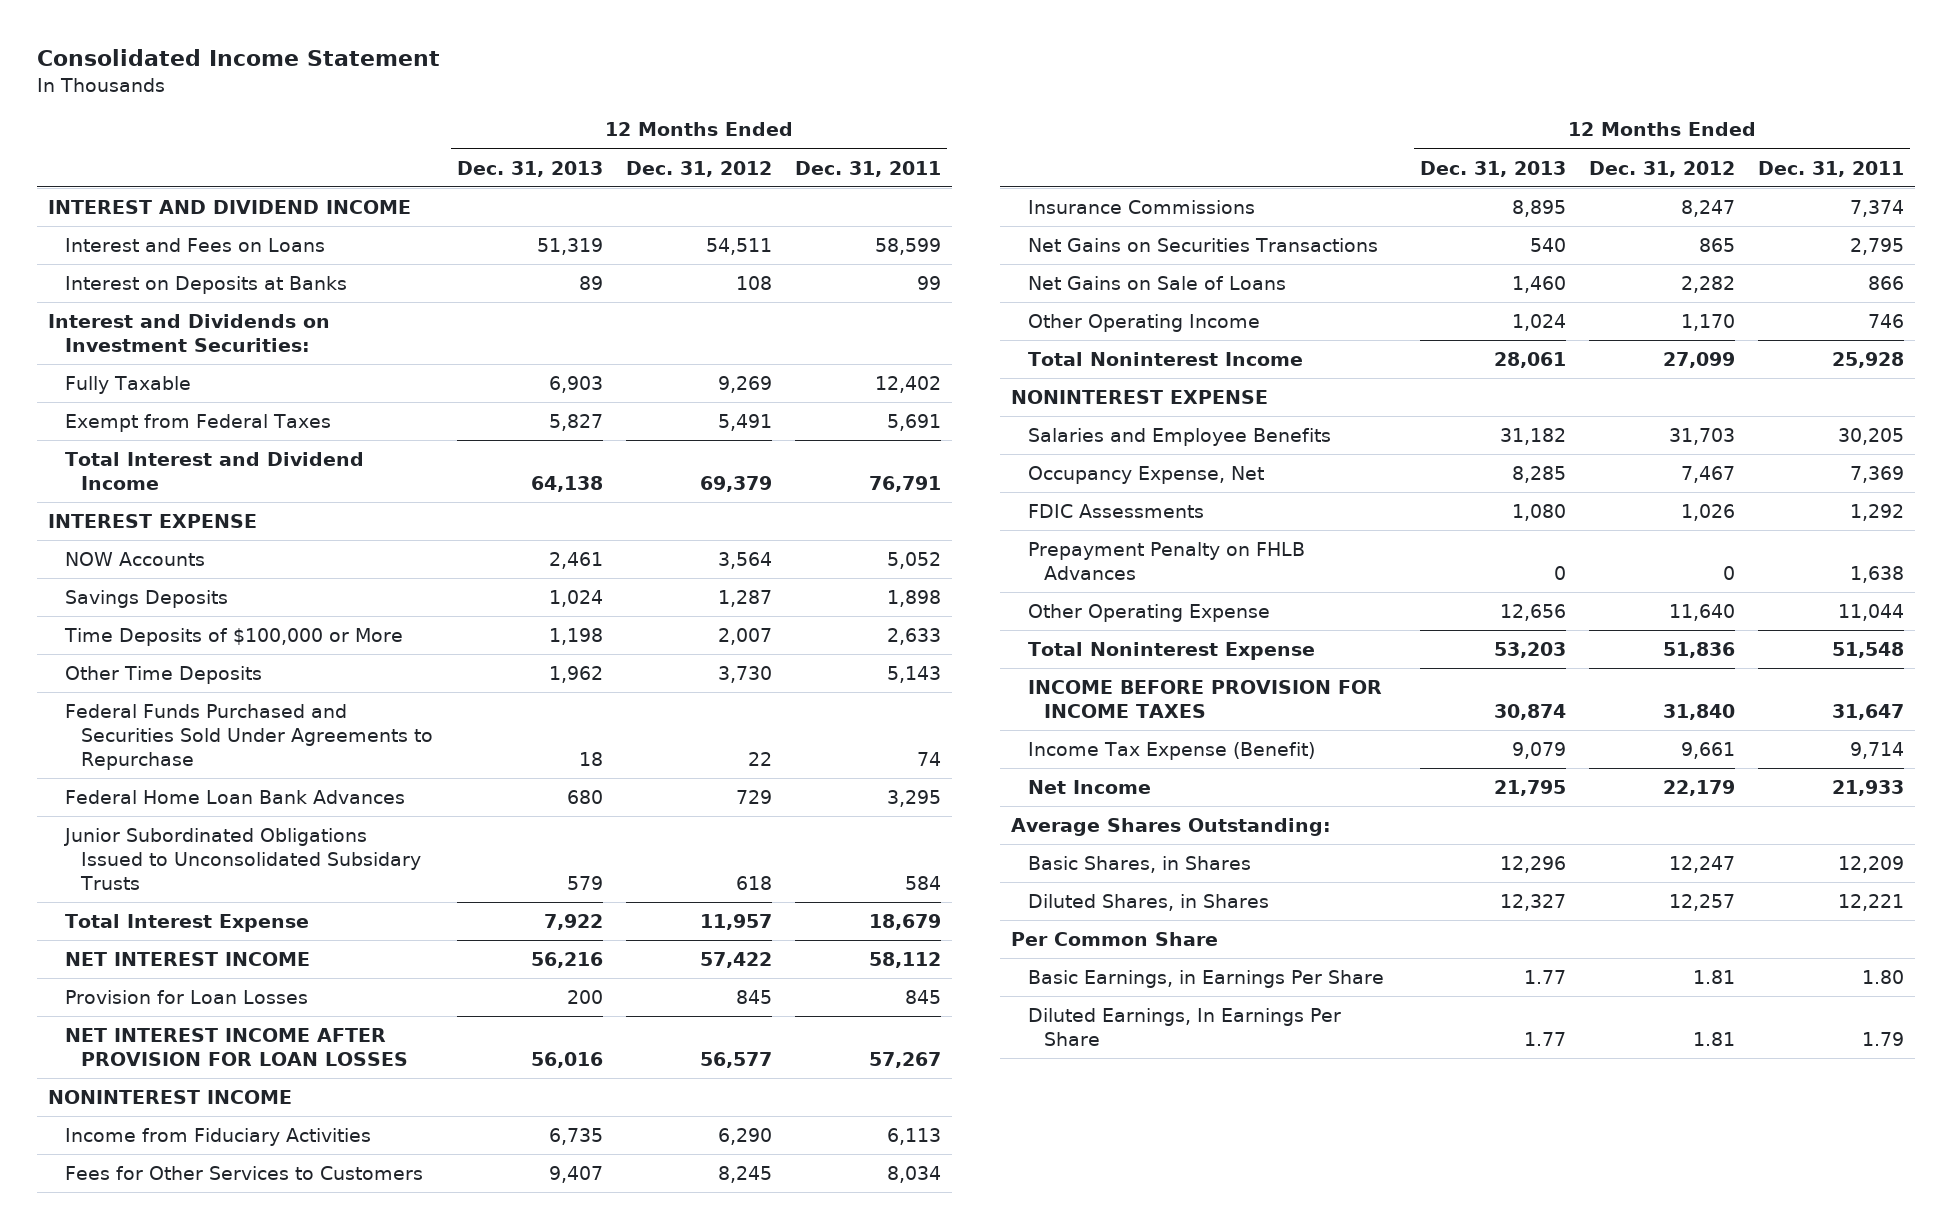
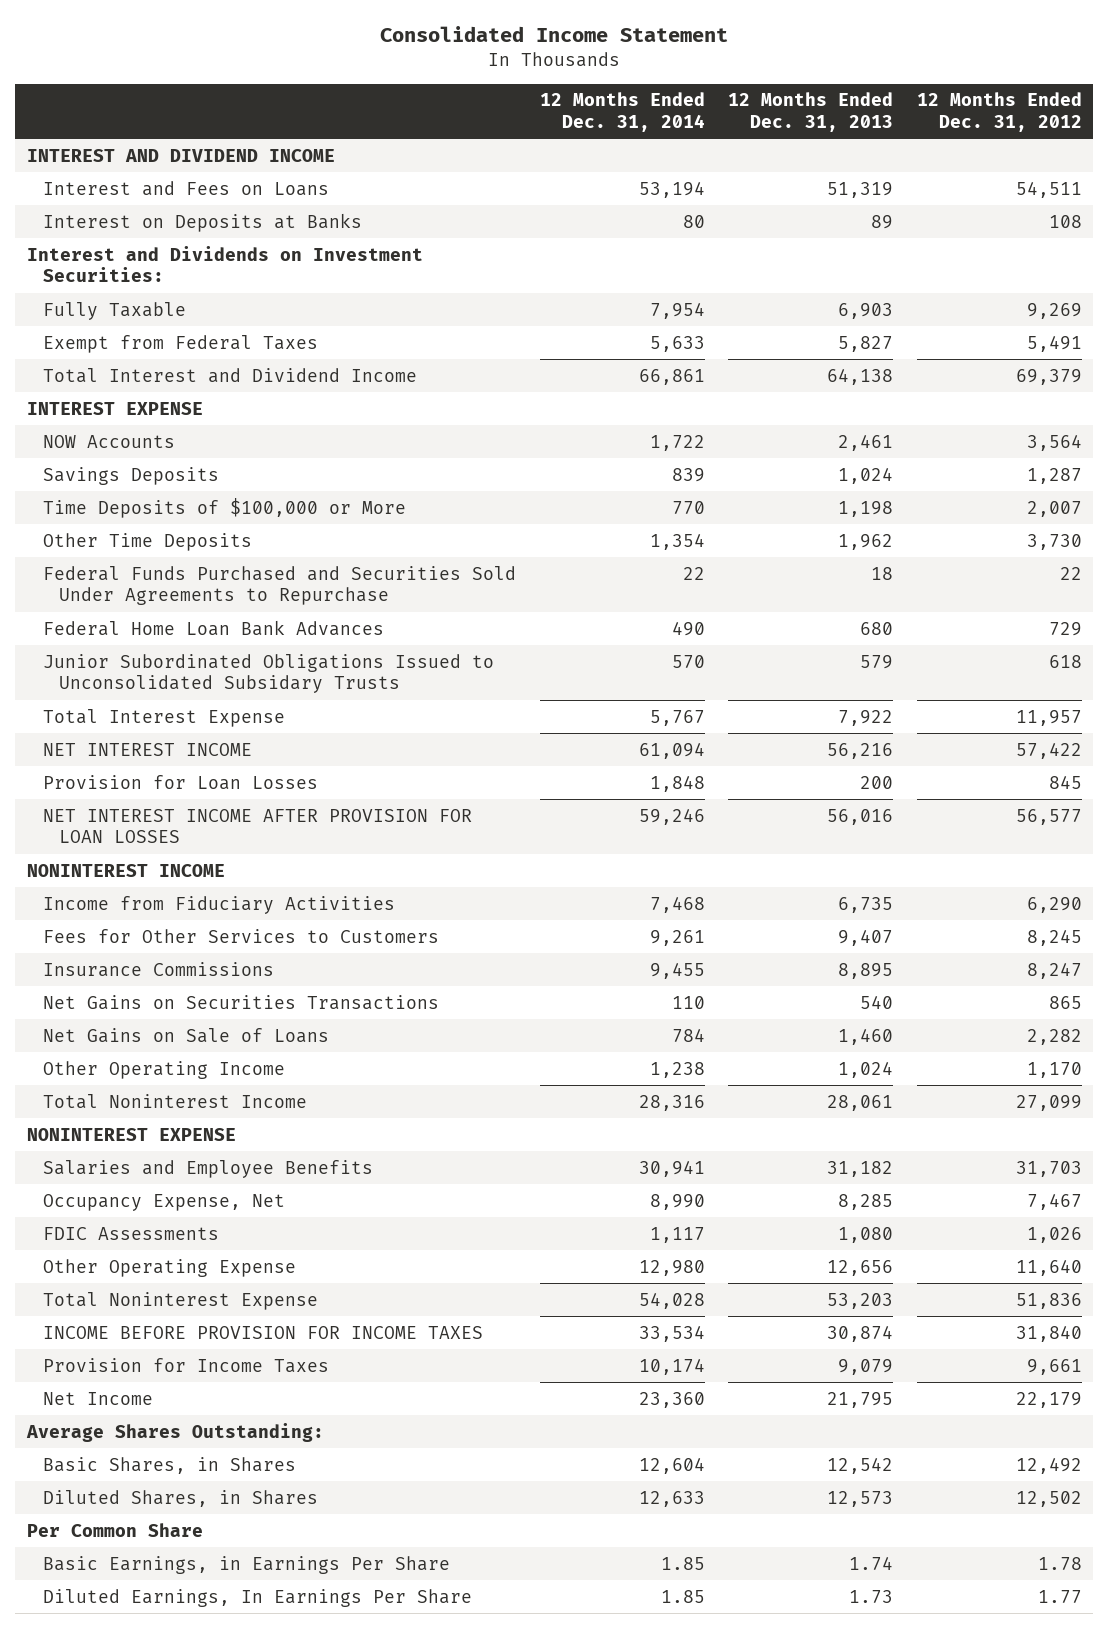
- | 12 Months Ended Dec. 31, 2013 | 12 Months Ended Dec. 31, 2012 | 12 Months Ended Dec. 31, 2011
+ | 12 Months Ended Dec. 31, 2014 | 12 Months Ended Dec. 31, 2013 | 12 Months Ended Dec. 31, 2012
- Prepayment Penalty on FHLB Advances | 0 | 0 | 1,638
- Income Tax Expense (Benefit) | 9,079 | 9,661 | 9,714
+ Provision for Income Taxes | 10,174 | 9,079 | 9,661
- Basic Shares, in Shares | 12,296 | 12,247 | 12,209
- Diluted Shares, in Shares | 12,327 | 12,257 | 12,221
+ Basic Shares, in Shares | 12,604 | 12,542 | 12,492
+ Diluted Shares, in Shares | 12,633 | 12,573 | 12,502
- Basic Earnings, in Earnings Per Share | 1.77 | 1.81 | 1.80
- Diluted Earnings, In Earnings Per Share | 1.77 | 1.81 | 1.79
+ Basic Earnings, in Earnings Per Share | 1.85 | 1.74 | 1.78
+ Diluted Earnings, In Earnings Per Share | 1.85 | 1.73 | 1.77

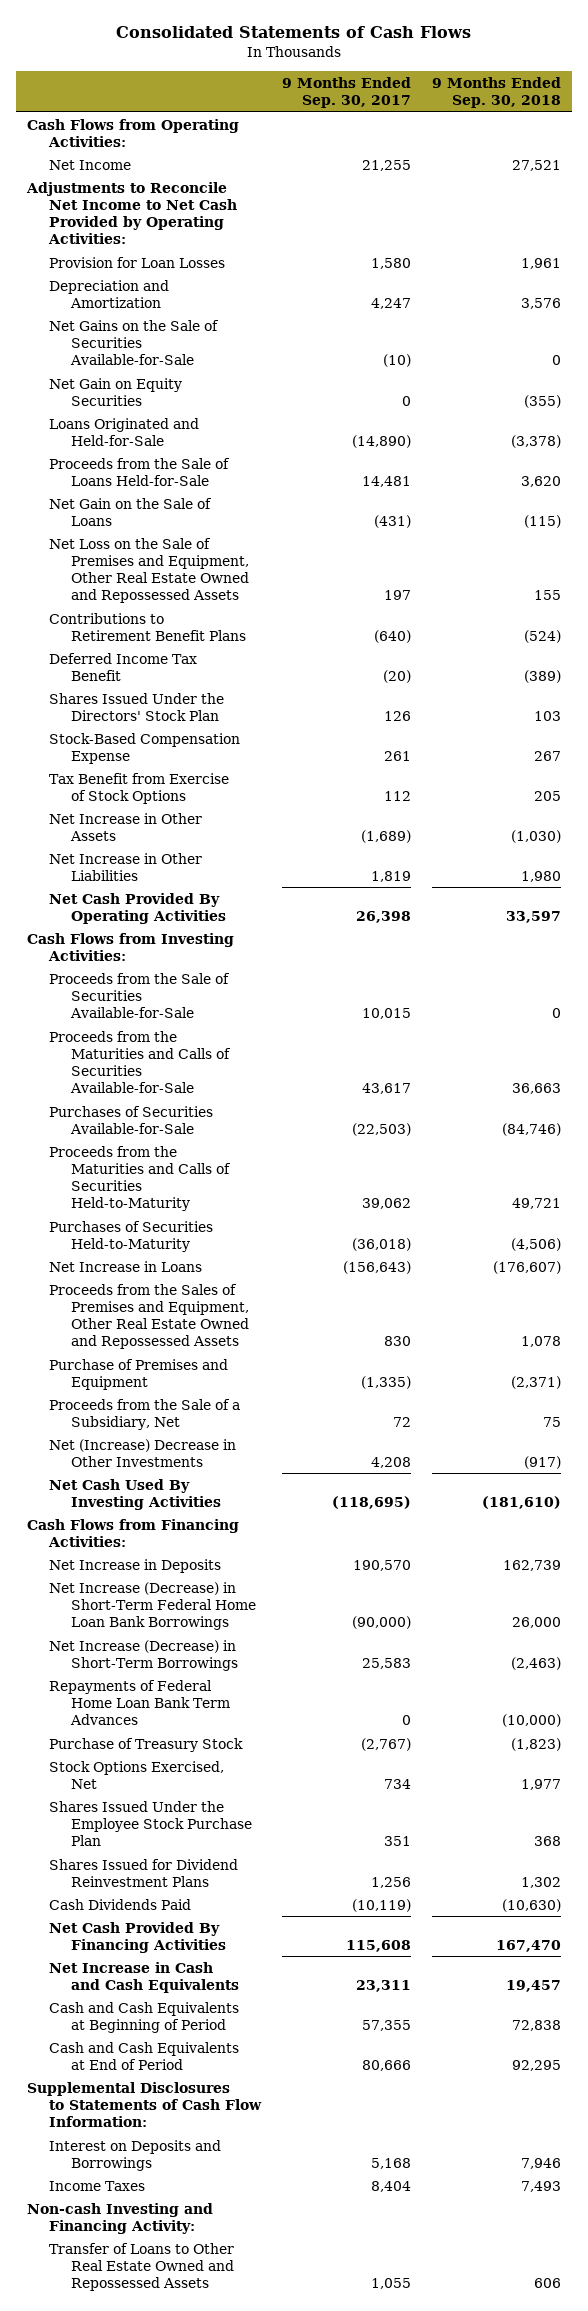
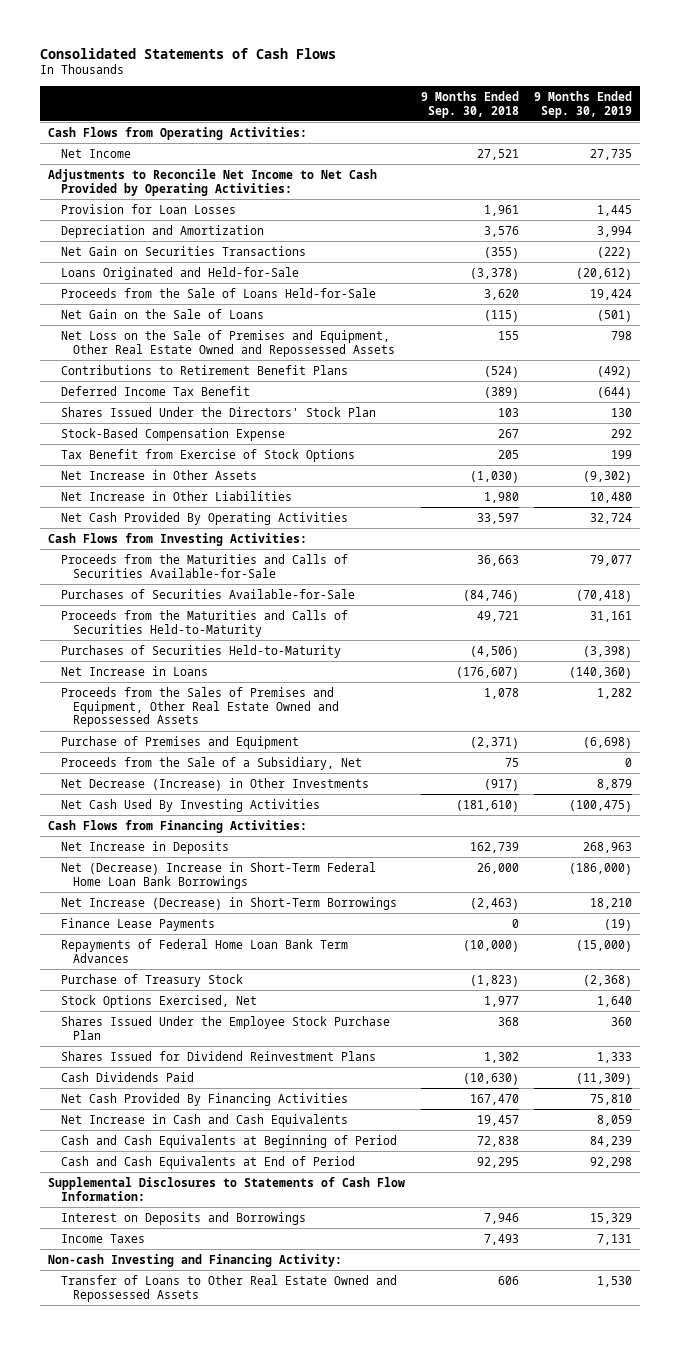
- | 9 Months Ended Sep. 30, 2017 | 9 Months Ended Sep. 30, 2018
+ | 9 Months Ended Sep. 30, 2018 | 9 Months Ended Sep. 30, 2019
- Net Gains on the Sale of Securities Available-for-Sale | (10) | 0
- Net Gain on Equity Securities | 0 | (355)
+ Net Gain on Securities Transactions | (355) | (222)
- Proceeds from the Sale of Securities Available-for-Sale | 10,015 | 0
- Net (Increase) Decrease in Other Investments | 4,208 | (917)
+ Net Decrease (Increase) in Other Investments | (917) | 8,879
- Net Increase (Decrease) in Short-Term Federal Home Loan Bank Borrowings | (90,000) | 26,000
+ Net (Decrease) Increase in Short-Term Federal Home Loan Bank Borrowings | 26,000 | (186,000)
+ Finance Lease Payments | 0 | (19)

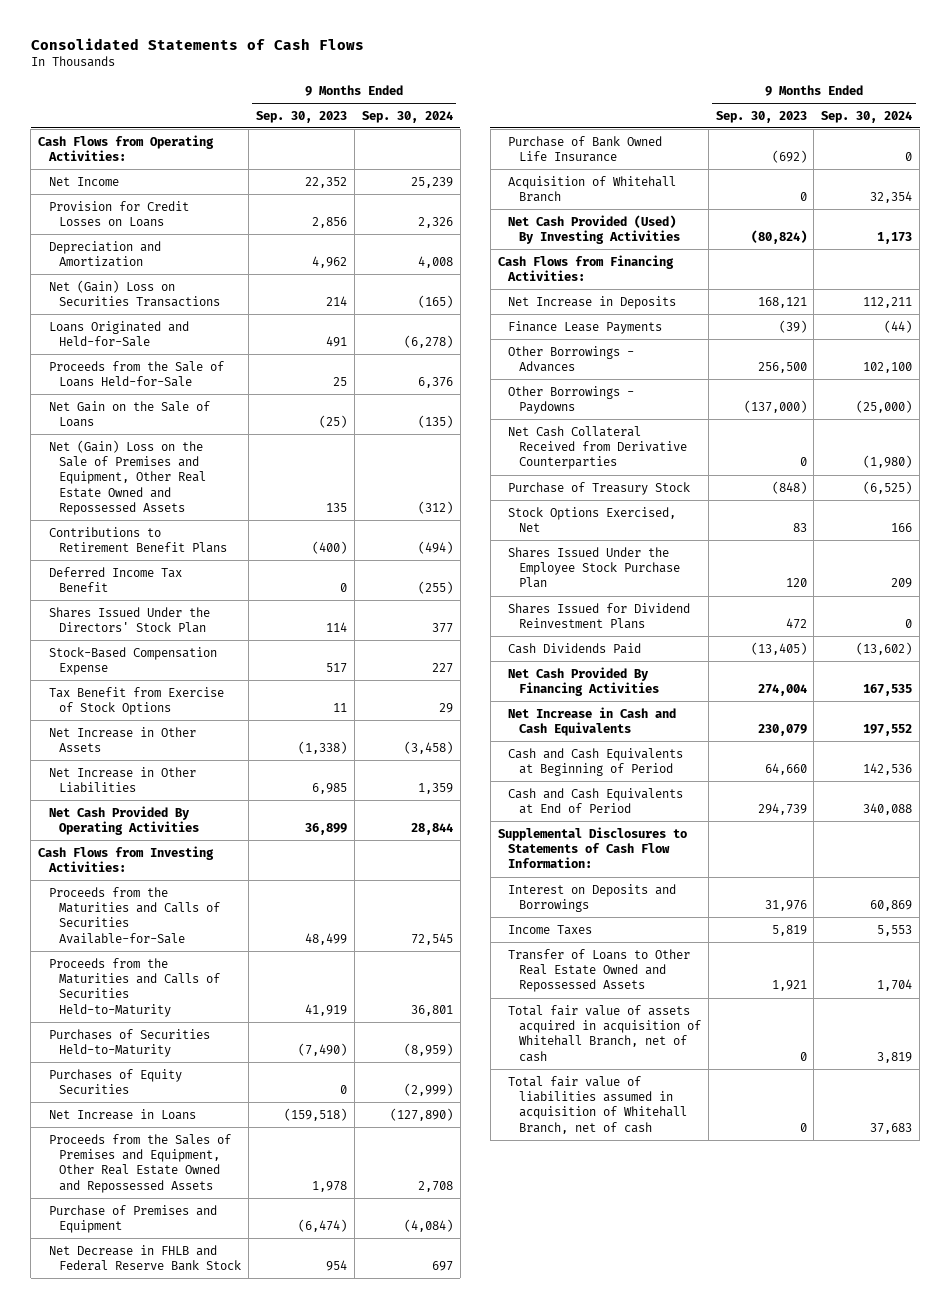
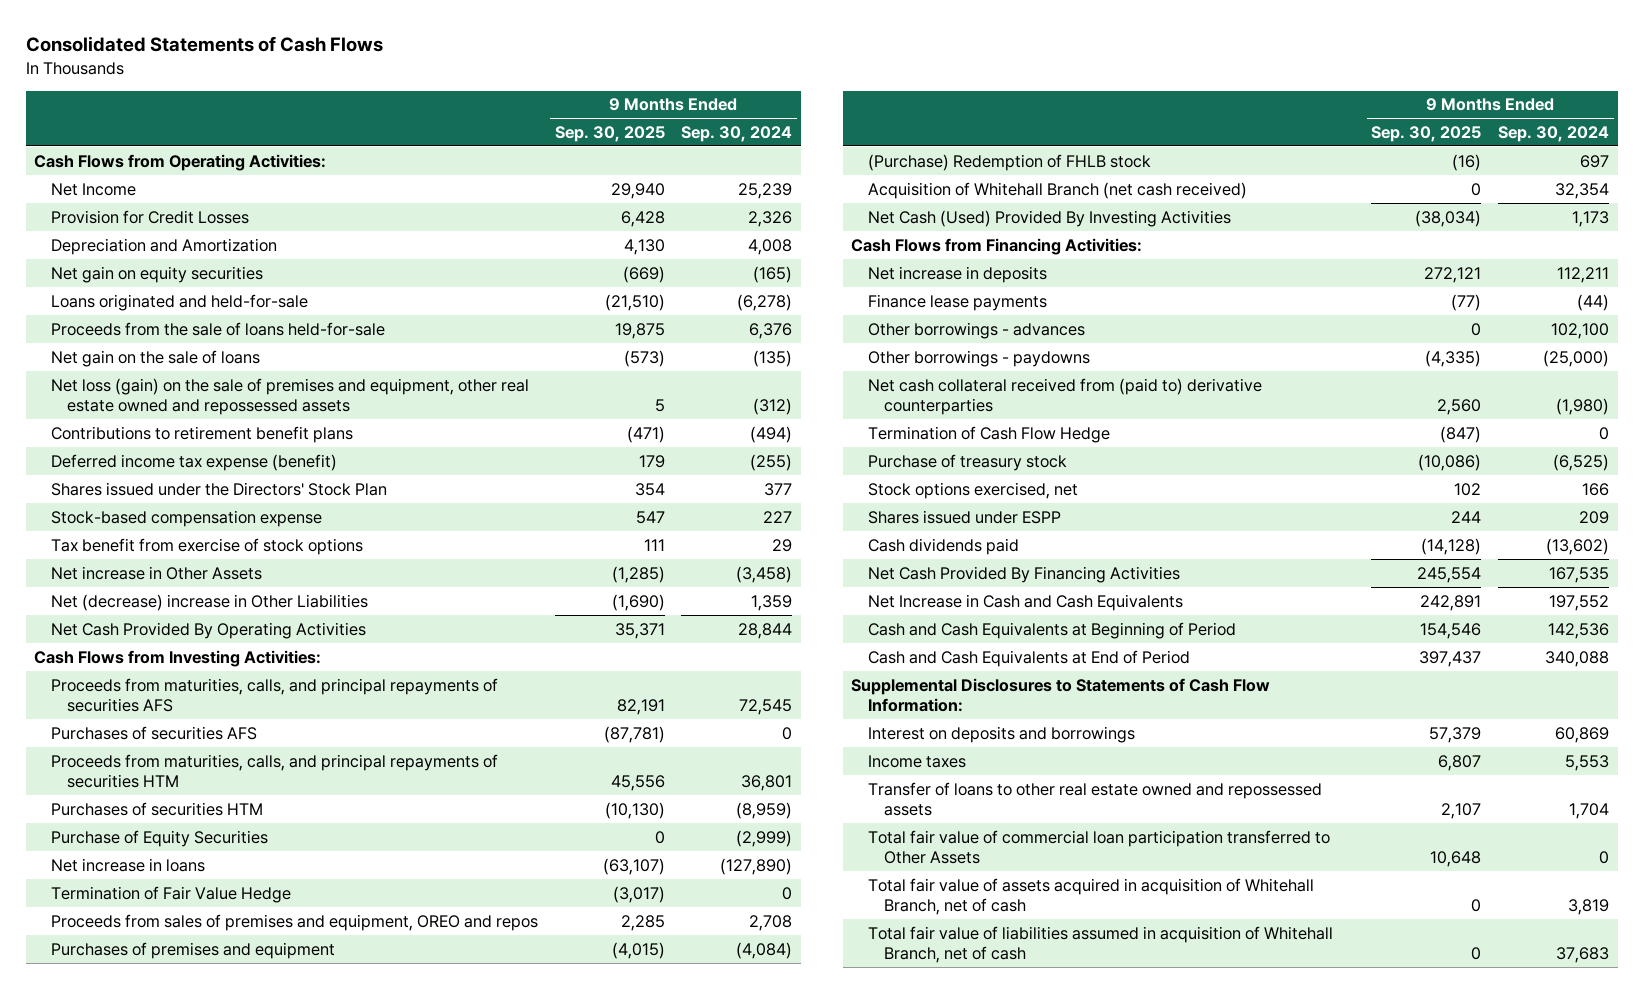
- | 9 Months Ended Sep. 30, 2023 | 9 Months Ended Sep. 30, 2024
+ | 9 Months Ended Sep. 30, 2025 | 9 Months Ended Sep. 30, 2024
- Provision for Credit Losses on Loans | 2,856 | 2,326
+ Provision for Credit Losses | 6,428 | 2,326
- Net (Gain) Loss on Securities Transactions | 214 | (165)
- Loans Originated and Held-for-Sale | 491 | (6,278)
- Proceeds from the Sale of Loans Held-for-Sale | 25 | 6,376
- Net Gain on the Sale of Loans | (25) | (135)
- Net (Gain) Loss on the Sale of Premises and Equipment, Other Real Estate Owned and Repossessed Assets | 135 | (312)
- Contributions to Retirement Benefit Plans | (400) | (494)
- Deferred Income Tax Benefit | 0 | (255)
- Shares Issued Under the Directors' Stock Plan | 114 | 377
- Stock-Based Compensation Expense | 517 | 227
- Tax Benefit from Exercise of Stock Options | 11 | 29
- Net Increase in Other Assets | (1,338) | (3,458)
- Net Increase in Other Liabilities | 6,985 | 1,359
+ Net gain on equity securities | (669) | (165)
+ Loans originated and held-for-sale | (21,510) | (6,278)
+ Proceeds from the sale of loans held-for-sale | 19,875 | 6,376
+ Net gain on the sale of loans | (573) | (135)
+ Net loss (gain) on the sale of premises and equipment, other real estate owned and repossessed assets | 5 | (312)
+ Contributions to retirement benefit plans | (471) | (494)
+ Deferred income tax expense (benefit) | 179 | (255)
+ Shares issued under the Directors' Stock Plan | 354 | 377
+ Stock-based compensation expense | 547 | 227
+ Tax benefit from exercise of stock options | 111 | 29
+ Net increase in Other Assets | (1,285) | (3,458)
+ Net (decrease) increase in Other Liabilities | (1,690) | 1,359
- Proceeds from the Maturities and Calls of Securities Available-for-Sale | 48,499 | 72,545
- Proceeds from the Maturities and Calls of Securities Held-to-Maturity | 41,919 | 36,801
- Purchases of Securities Held-to-Maturity | (7,490) | (8,959)
- Purchases of Equity Securities | 0 | (2,999)
- Net Increase in Loans | (159,518) | (127,890)
- Proceeds from the Sales of Premises and Equipment, Other Real Estate Owned and Repossessed Assets | 1,978 | 2,708
- Purchase of Premises and Equipment | (6,474) | (4,084)
- Net Decrease in FHLB and Federal Reserve Bank Stock | 954 | 697
- Purchase of Bank Owned Life Insurance | (692) | 0
- Acquisition of Whitehall Branch | 0 | 32,354
- Net Cash Provided (Used) By Investing Activities | (80,824) | 1,173
+ Proceeds from maturities, calls, and principal repayments of securities AFS | 82,191 | 72,545
+ Purchases of securities AFS | (87,781) | 0
+ Proceeds from maturities, calls, and principal repayments of securities HTM | 45,556 | 36,801
+ Purchases of securities HTM | (10,130) | (8,959)
+ Purchase of Equity Securities | 0 | (2,999)
+ Net increase in loans | (63,107) | (127,890)
+ Termination of Fair Value Hedge | (3,017) | 0
+ Proceeds from sales of premises and equipment, OREO and repos | 2,285 | 2,708
+ Purchases of premises and equipment | (4,015) | (4,084)
+ (Purchase) Redemption of FHLB stock | (16) | 697
+ Acquisition of Whitehall Branch (net cash received) | 0 | 32,354
+ Net Cash (Used) Provided By Investing Activities | (38,034) | 1,173
- Net Increase in Deposits | 168,121 | 112,211
- Finance Lease Payments | (39) | (44)
- Other Borrowings - Advances | 256,500 | 102,100
- Other Borrowings - Paydowns | (137,000) | (25,000)
- Net Cash Collateral Received from Derivative Counterparties | 0 | (1,980)
- Purchase of Treasury Stock | (848) | (6,525)
- Stock Options Exercised, Net | 83 | 166
- Shares Issued Under the Employee Stock Purchase Plan | 120 | 209
- Shares Issued for Dividend Reinvestment Plans | 472 | 0
- Cash Dividends Paid | (13,405) | (13,602)
+ Net increase in deposits | 272,121 | 112,211
+ Finance lease payments | (77) | (44)
+ Other borrowings - advances | 0 | 102,100
+ Other borrowings - paydowns | (4,335) | (25,000)
+ Net cash collateral received from (paid to) derivative counterparties | 2,560 | (1,980)
+ Termination of Cash Flow Hedge | (847) | 0
+ Purchase of treasury stock | (10,086) | (6,525)
+ Stock options exercised, net | 102 | 166
+ Shares issued under ESPP | 244 | 209
+ Cash dividends paid | (14,128) | (13,602)
- Interest on Deposits and Borrowings | 31,976 | 60,869
- Income Taxes | 5,819 | 5,553
- Transfer of Loans to Other Real Estate Owned and Repossessed Assets | 1,921 | 1,704
+ Interest on deposits and borrowings | 57,379 | 60,869
+ Income taxes | 6,807 | 5,553
+ Transfer of loans to other real estate owned and repossessed assets | 2,107 | 1,704
+ Total fair value of commercial loan participation transferred to Other Assets | 10,648 | 0

